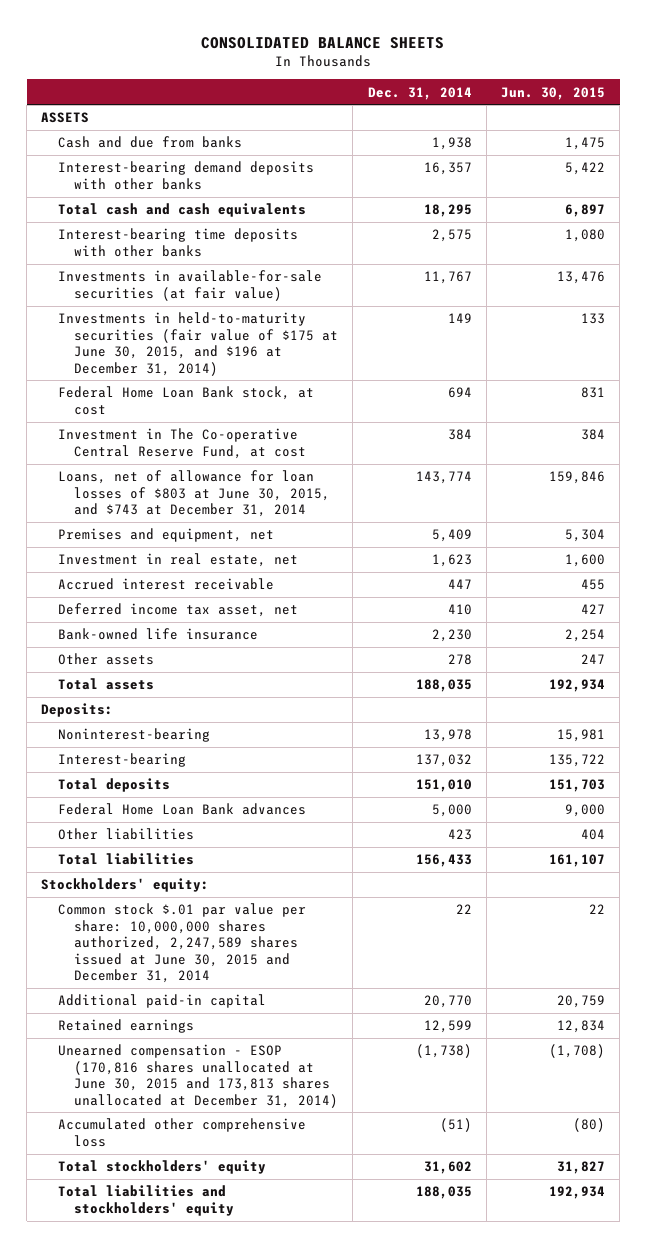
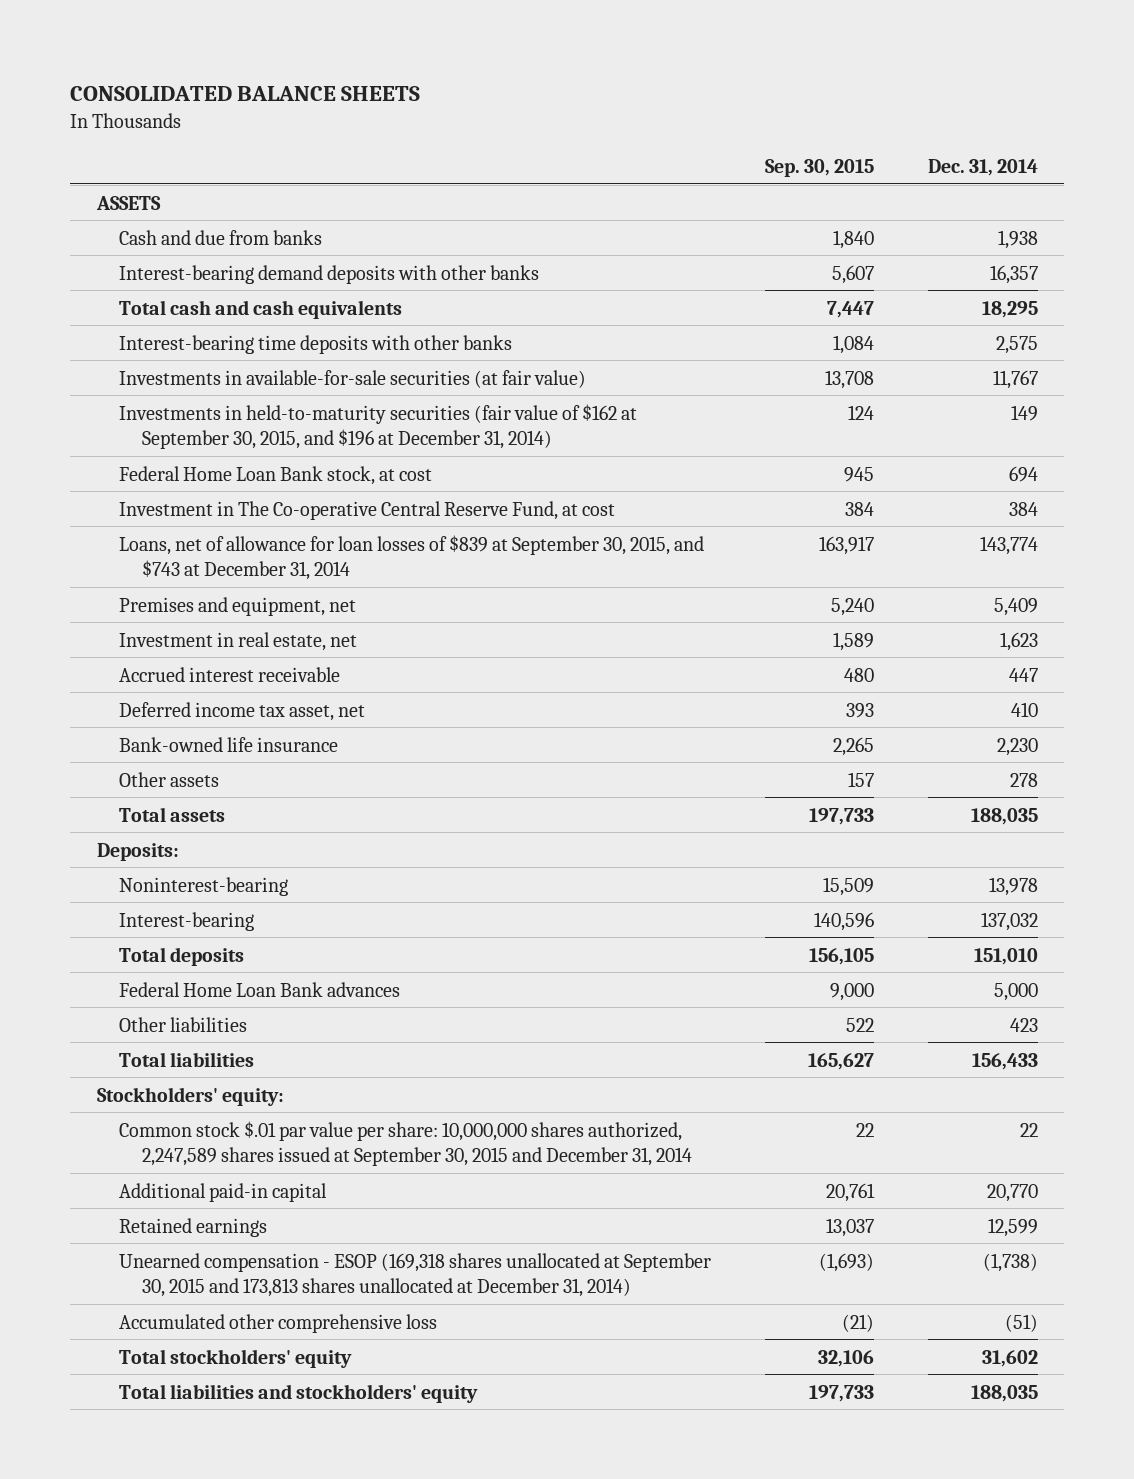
- | Dec. 31, 2014 | Jun. 30, 2015
+ | Sep. 30, 2015 | Dec. 31, 2014
- Investments in held-to-maturity securities (fair value of $175 at June 30, 2015, and $196 at December 31, 2014) | 149 | 133
+ Investments in held-to-maturity securities (fair value of $162 at September 30, 2015, and $196 at December 31, 2014) | 124 | 149
- Loans, net of allowance for loan losses of $803 at June 30, 2015, and $743 at December 31, 2014 | 143,774 | 159,846
+ Loans, net of allowance for loan losses of $839 at September 30, 2015, and $743 at December 31, 2014 | 163,917 | 143,774
- Common stock $.01 par value per share: 10,000,000 shares authorized, 2,247,589 shares issued at June 30, 2015 and December 31, 2014 | 22 | 22
+ Common stock $.01 par value per share: 10,000,000 shares authorized, 2,247,589 shares issued at September 30, 2015 and December 31, 2014 | 22 | 22
- Unearned compensation - ESOP (170,816 shares unallocated at June 30, 2015 and 173,813 shares unallocated at December 31, 2014) | (1,738) | (1,708)
+ Unearned compensation - ESOP (169,318 shares unallocated at September 30, 2015 and 173,813 shares unallocated at December 31, 2014) | (1,693) | (1,738)

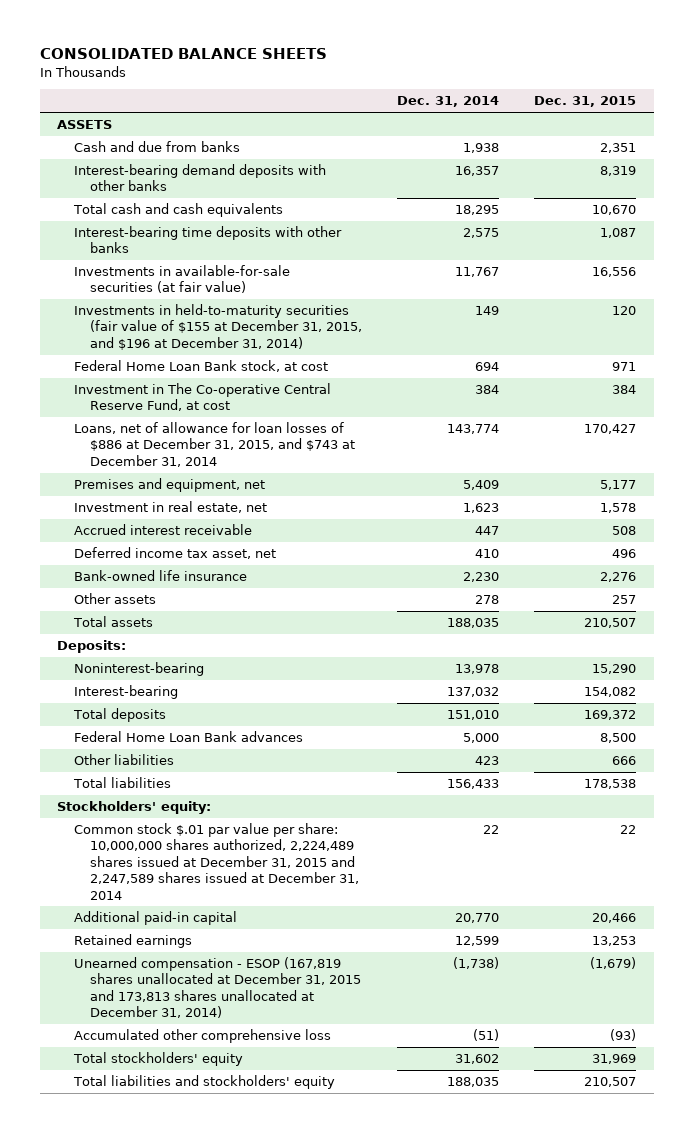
- | Sep. 30, 2015 | Dec. 31, 2014
+ | Dec. 31, 2014 | Dec. 31, 2015
- Investments in held-to-maturity securities (fair value of $162 at September 30, 2015, and $196 at December 31, 2014) | 124 | 149
+ Investments in held-to-maturity securities (fair value of $155 at December 31, 2015, and $196 at December 31, 2014) | 149 | 120
- Loans, net of allowance for loan losses of $839 at September 30, 2015, and $743 at December 31, 2014 | 163,917 | 143,774
+ Loans, net of allowance for loan losses of $886 at December 31, 2015, and $743 at December 31, 2014 | 143,774 | 170,427
- Common stock $.01 par value per share: 10,000,000 shares authorized, 2,247,589 shares issued at September 30, 2015 and December 31, 2014 | 22 | 22
+ Common stock $.01 par value per share: 10,000,000 shares authorized, 2,224,489 shares issued at December 31, 2015 and 2,247,589 shares issued at December 31, 2014 | 22 | 22
- Unearned compensation - ESOP (169,318 shares unallocated at September 30, 2015 and 173,813 shares unallocated at December 31, 2014) | (1,693) | (1,738)
+ Unearned compensation - ESOP (167,819 shares unallocated at December 31, 2015 and 173,813 shares unallocated at December 31, 2014) | (1,738) | (1,679)

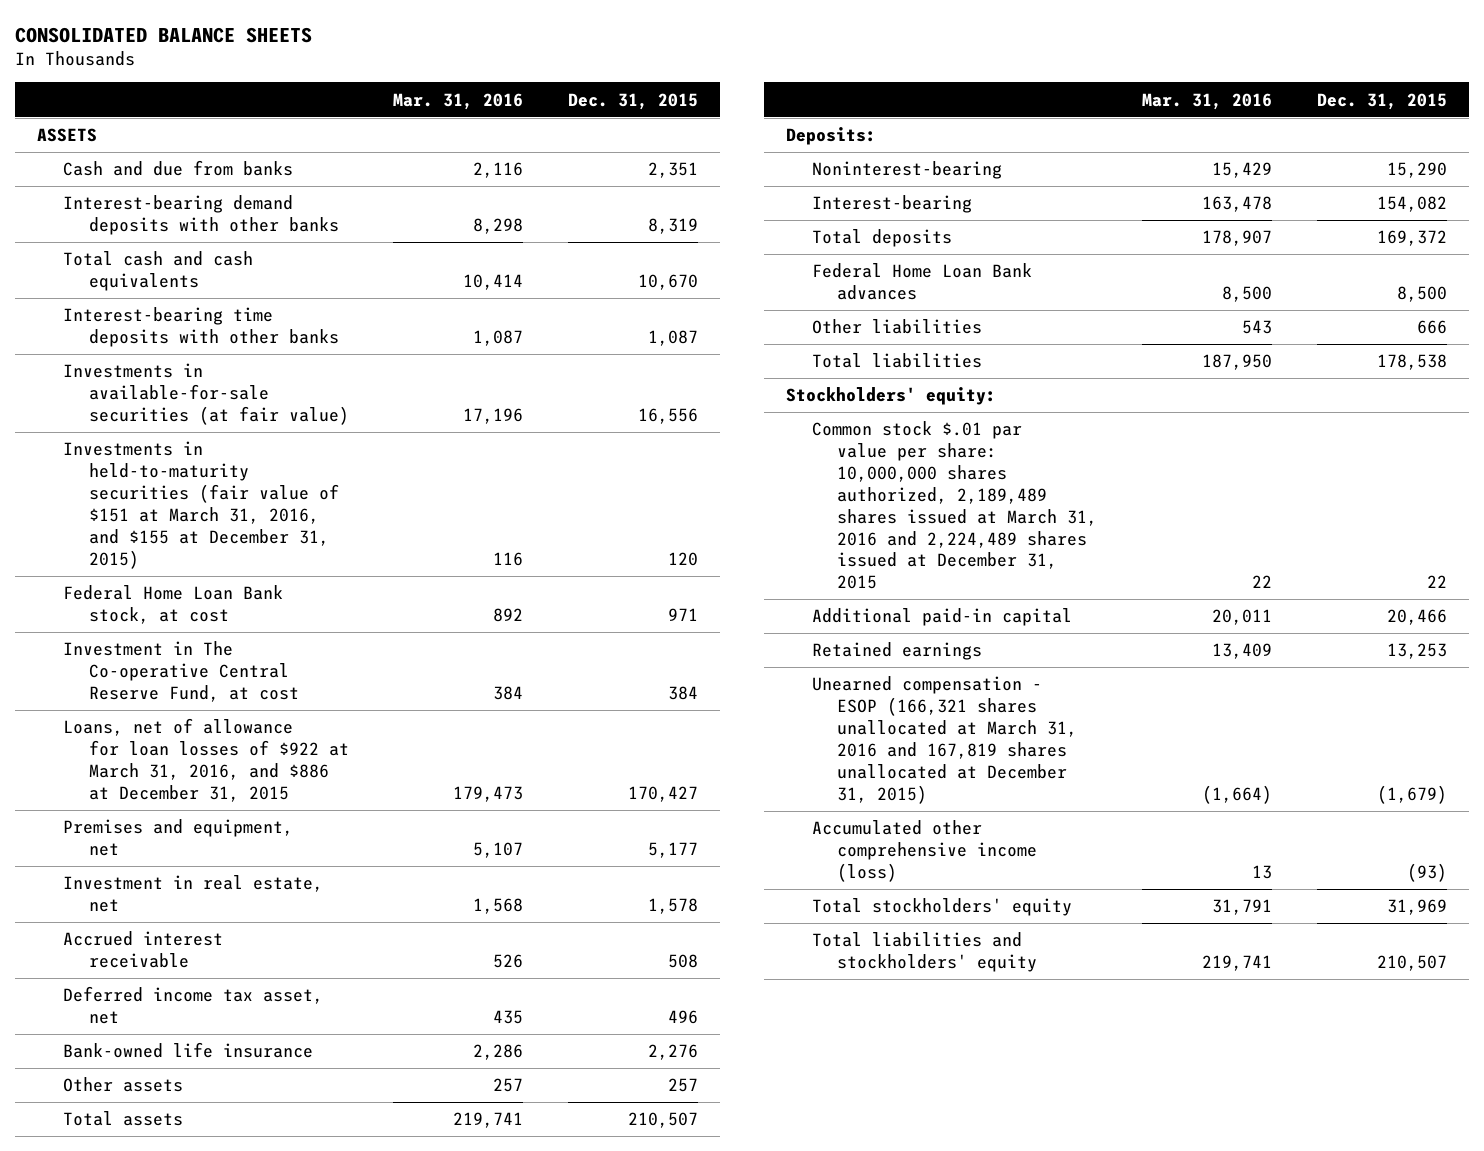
- | Dec. 31, 2014 | Dec. 31, 2015
+ | Mar. 31, 2016 | Dec. 31, 2015
- Investments in held-to-maturity securities (fair value of $155 at December 31, 2015, and $196 at December 31, 2014) | 149 | 120
+ Investments in held-to-maturity securities (fair value of $151 at March 31, 2016, and $155 at December 31, 2015) | 116 | 120
- Loans, net of allowance for loan losses of $886 at December 31, 2015, and $743 at December 31, 2014 | 143,774 | 170,427
+ Loans, net of allowance for loan losses of $922 at March 31, 2016, and $886 at December 31, 2015 | 179,473 | 170,427
- Common stock $.01 par value per share: 10,000,000 shares authorized, 2,224,489 shares issued at December 31, 2015 and 2,247,589 shares issued at December 31, 2014 | 22 | 22
+ Common stock $.01 par value per share: 10,000,000 shares authorized, 2,189,489 shares issued at March 31, 2016 and 2,224,489 shares issued at December 31, 2015 | 22 | 22
- Unearned compensation - ESOP (167,819 shares unallocated at December 31, 2015 and 173,813 shares unallocated at December 31, 2014) | (1,738) | (1,679)
- Accumulated other comprehensive loss | (51) | (93)
+ Unearned compensation - ESOP (166,321 shares unallocated at March 31, 2016 and 167,819 shares unallocated at December 31, 2015) | (1,664) | (1,679)
+ Accumulated other comprehensive income (loss) | 13 | (93)

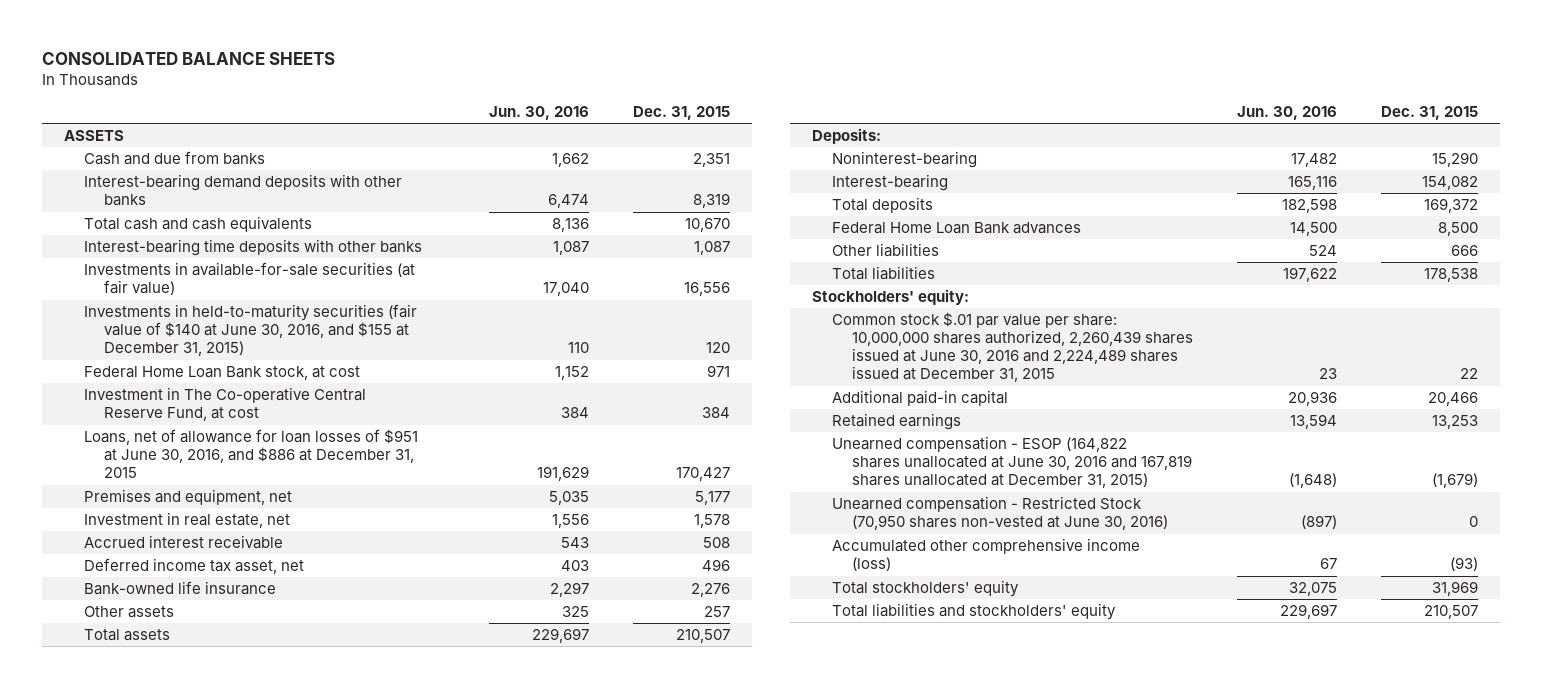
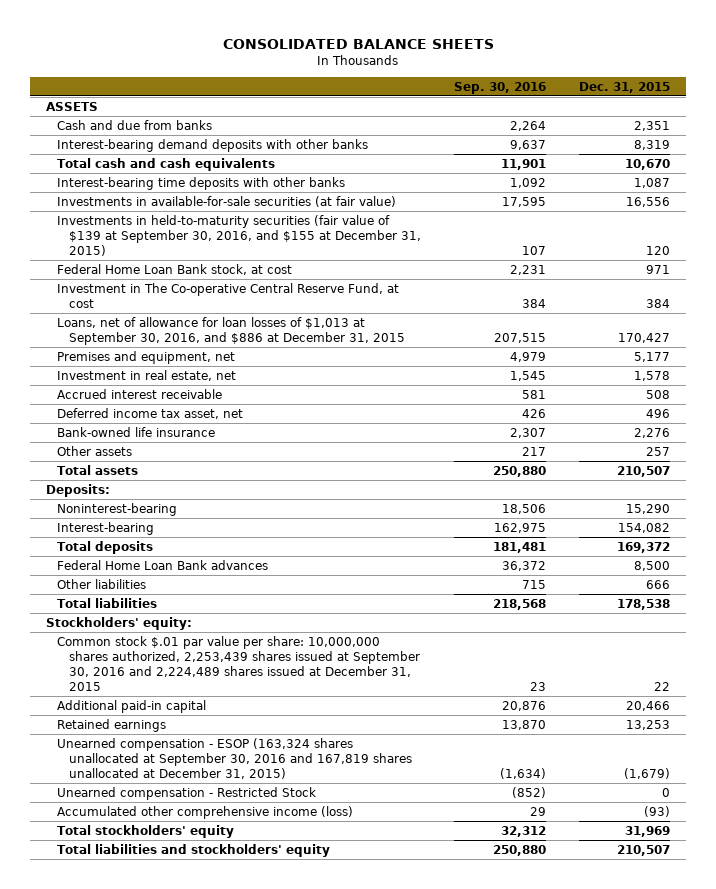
- | Jun. 30, 2016 | Dec. 31, 2015
+ | Sep. 30, 2016 | Dec. 31, 2015
- Investments in held-to-maturity securities (fair value of $140 at June 30, 2016, and $155 at December 31, 2015) | 110 | 120
+ Investments in held-to-maturity securities (fair value of $139 at September 30, 2016, and $155 at December 31, 2015) | 107 | 120
- Loans, net of allowance for loan losses of $951 at June 30, 2016, and $886 at December 31, 2015 | 191,629 | 170,427
+ Loans, net of allowance for loan losses of $1,013 at September 30, 2016, and $886 at December 31, 2015 | 207,515 | 170,427
- Common stock $.01 par value per share: 10,000,000 shares authorized, 2,260,439 shares issued at June 30, 2016 and 2,224,489 shares issued at December 31, 2015 | 23 | 22
+ Common stock $.01 par value per share: 10,000,000 shares authorized, 2,253,439 shares issued at September 30, 2016 and 2,224,489 shares issued at December 31, 2015 | 23 | 22
- Unearned compensation - ESOP (164,822 shares unallocated at June 30, 2016 and 167,819 shares unallocated at December 31, 2015) | (1,648) | (1,679)
- Unearned compensation - Restricted Stock (70,950 shares non-vested at June 30, 2016) | (897) | 0
+ Unearned compensation - ESOP (163,324 shares unallocated at September 30, 2016 and 167,819 shares unallocated at December 31, 2015) | (1,634) | (1,679)
+ Unearned compensation - Restricted Stock | (852) | 0

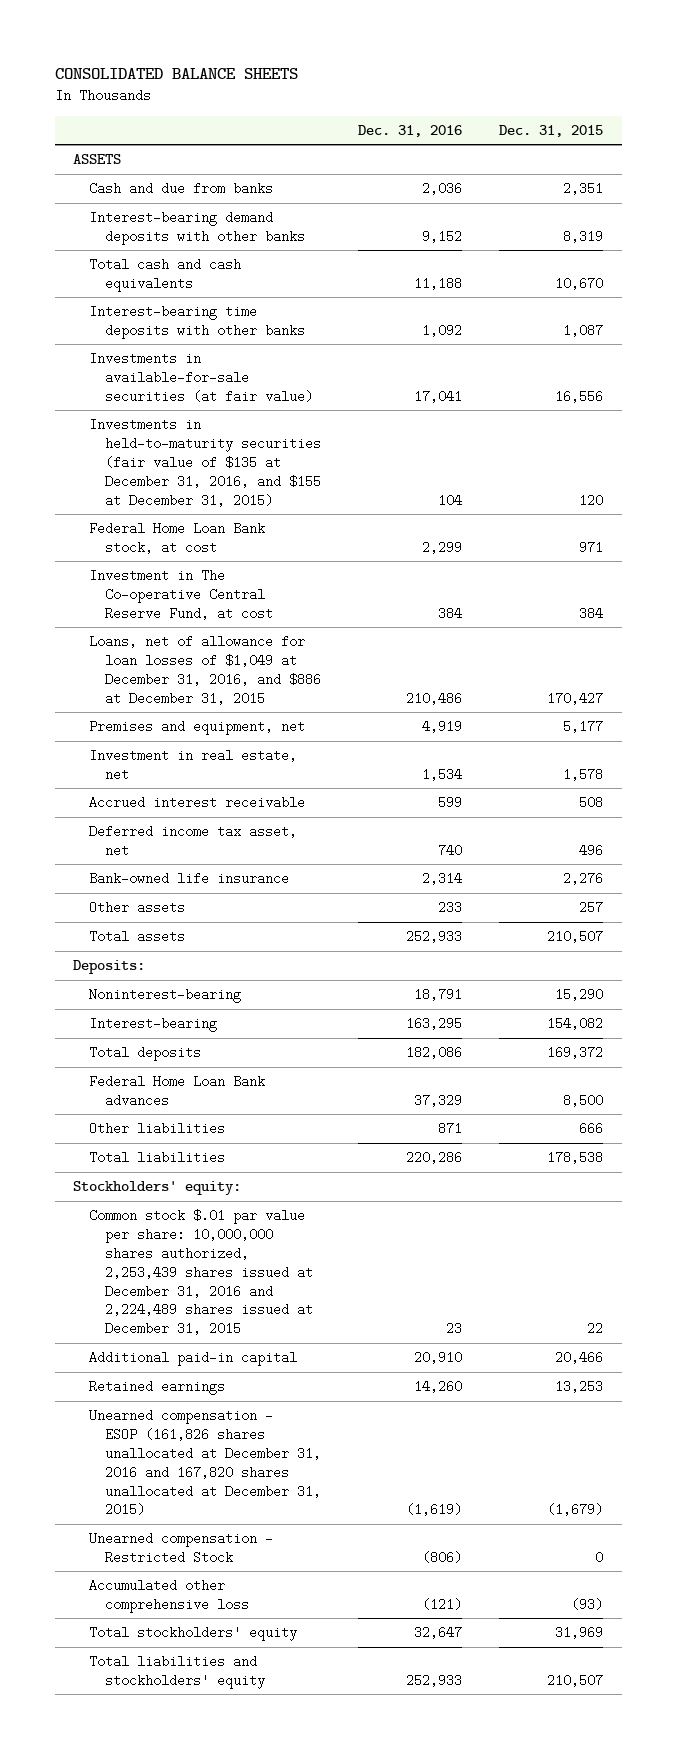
- | Sep. 30, 2016 | Dec. 31, 2015
+ | Dec. 31, 2016 | Dec. 31, 2015
- Investments in held-to-maturity securities (fair value of $139 at September 30, 2016, and $155 at December 31, 2015) | 107 | 120
+ Investments in held-to-maturity securities (fair value of $135 at December 31, 2016, and $155 at December 31, 2015) | 104 | 120
- Loans, net of allowance for loan losses of $1,013 at September 30, 2016, and $886 at December 31, 2015 | 207,515 | 170,427
+ Loans, net of allowance for loan losses of $1,049 at December 31, 2016, and $886 at December 31, 2015 | 210,486 | 170,427
- Common stock $.01 par value per share: 10,000,000 shares authorized, 2,253,439 shares issued at September 30, 2016 and 2,224,489 shares issued at December 31, 2015 | 23 | 22
+ Common stock $.01 par value per share: 10,000,000 shares authorized, 2,253,439 shares issued at December 31, 2016 and 2,224,489 shares issued at December 31, 2015 | 23 | 22
- Unearned compensation - ESOP (163,324 shares unallocated at September 30, 2016 and 167,819 shares unallocated at December 31, 2015) | (1,634) | (1,679)
+ Unearned compensation - ESOP (161,826 shares unallocated at December 31, 2016 and 167,820 shares unallocated at December 31, 2015) | (1,619) | (1,679)
- Accumulated other comprehensive income (loss) | 29 | (93)
+ Accumulated other comprehensive loss | (121) | (93)

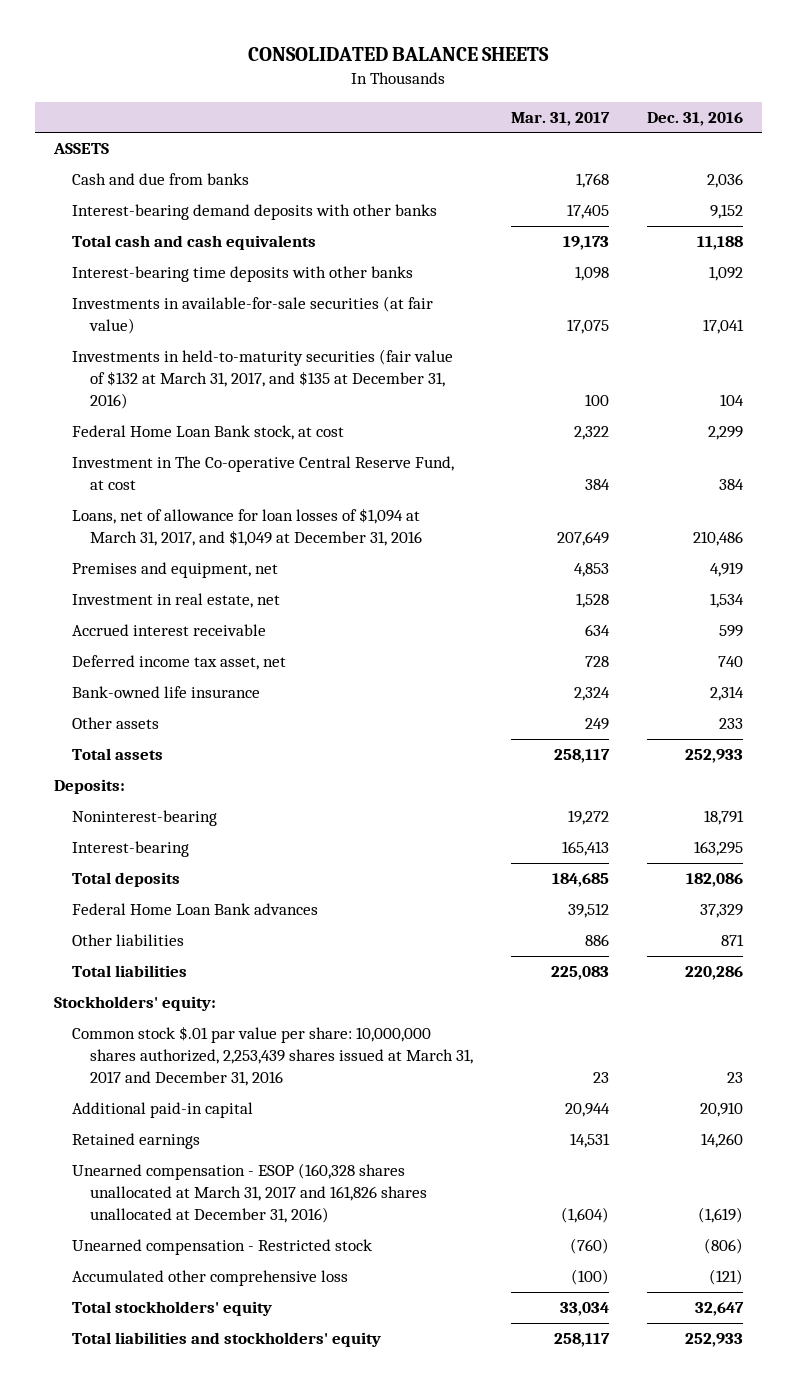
- | Dec. 31, 2016 | Dec. 31, 2015
+ | Mar. 31, 2017 | Dec. 31, 2016
- Investments in held-to-maturity securities (fair value of $135 at December 31, 2016, and $155 at December 31, 2015) | 104 | 120
+ Investments in held-to-maturity securities (fair value of $132 at March 31, 2017, and $135 at December 31, 2016) | 100 | 104
- Loans, net of allowance for loan losses of $1,049 at December 31, 2016, and $886 at December 31, 2015 | 210,486 | 170,427
+ Loans, net of allowance for loan losses of $1,094 at March 31, 2017, and $1,049 at December 31, 2016 | 207,649 | 210,486
- Common stock $.01 par value per share: 10,000,000 shares authorized, 2,253,439 shares issued at December 31, 2016 and 2,224,489 shares issued at December 31, 2015 | 23 | 22
+ Common stock $.01 par value per share: 10,000,000 shares authorized, 2,253,439 shares issued at March 31, 2017 and December 31, 2016 | 23 | 23
- Unearned compensation - ESOP (161,826 shares unallocated at December 31, 2016 and 167,820 shares unallocated at December 31, 2015) | (1,619) | (1,679)
- Unearned compensation - Restricted Stock | (806) | 0
+ Unearned compensation - ESOP (160,328 shares unallocated at March 31, 2017 and 161,826 shares unallocated at December 31, 2016) | (1,604) | (1,619)
+ Unearned compensation - Restricted stock | (760) | (806)

